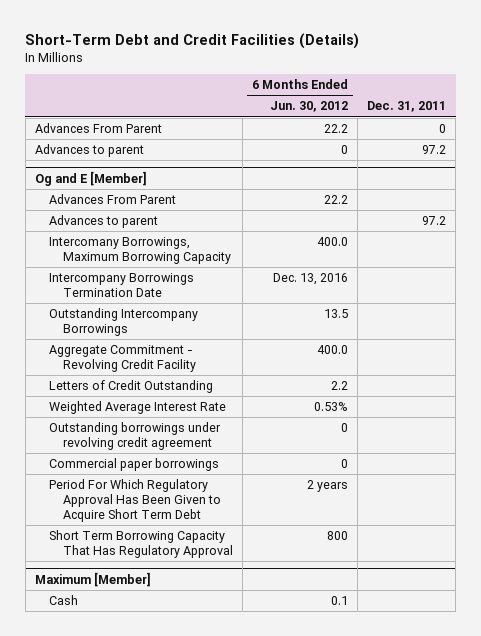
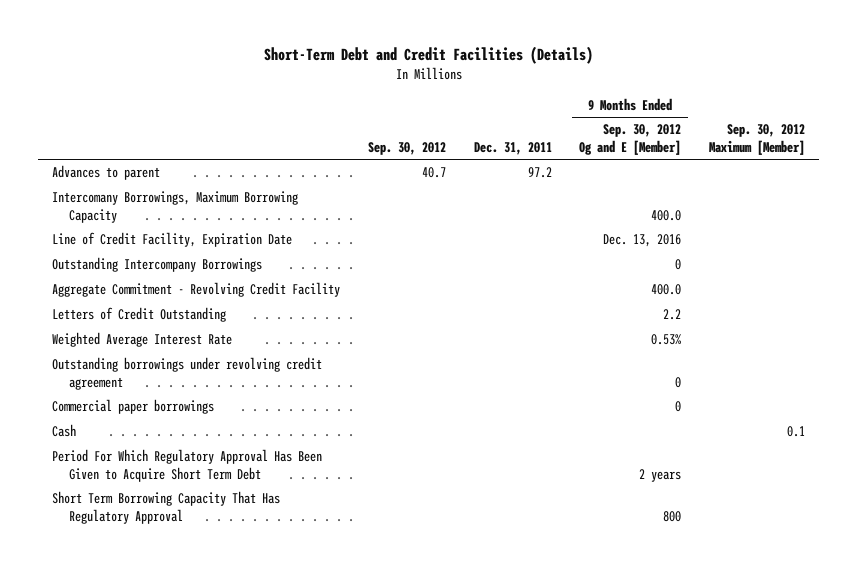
- | 6 Months Ended Jun. 30, 2012 | Dec. 31, 2011
+ | Sep. 30, 2012 | Dec. 31, 2011 | 9 Months Ended Sep. 30, 2012 Og and E [Member] | Sep. 30, 2012 Maximum [Member]
- Advances From Parent | 22.2 | 0
- Og and E [Member]
- Advances From Parent | 22.2 |
- Advances to parent | | 97.2
- Intercomany Borrowings, Maximum Borrowing Capacity | 400.0 |
- Intercompany Borrowings Termination Date | Dec. 13, 2016 |
- Outstanding Intercompany Borrowings | 13.5 |
- Aggregate Commitment - Revolving Credit Facility | 400.0 |
- Letters of Credit Outstanding | 2.2 |
- Weighted Average Interest Rate | 0.53% |
- Outstanding borrowings under revolving credit agreement | 0 |
- Commercial paper borrowings | 0 |
- Period For Which Regulatory Approval Has Been Given to Acquire Short Term Debt | 2 years |
- Short Term Borrowing Capacity That Has Regulatory Approval | 800 |
- Maximum [Member]
- Cash | 0.1 |
+ Intercomany Borrowings, Maximum Borrowing Capacity | | | 400.0 |
+ Line of Credit Facility, Expiration Date | | | Dec. 13, 2016 |
+ Outstanding Intercompany Borrowings | | | 0 |
+ Aggregate Commitment - Revolving Credit Facility | | | 400.0 |
+ Letters of Credit Outstanding | | | 2.2 |
+ Weighted Average Interest Rate | | | 0.53% |
+ Outstanding borrowings under revolving credit agreement | | | 0 |
+ Commercial paper borrowings | | | 0 |
+ Cash | | | | 0.1
+ Period For Which Regulatory Approval Has Been Given to Acquire Short Term Debt | | | 2 years |
+ Short Term Borrowing Capacity That Has Regulatory Approval | | | 800 |

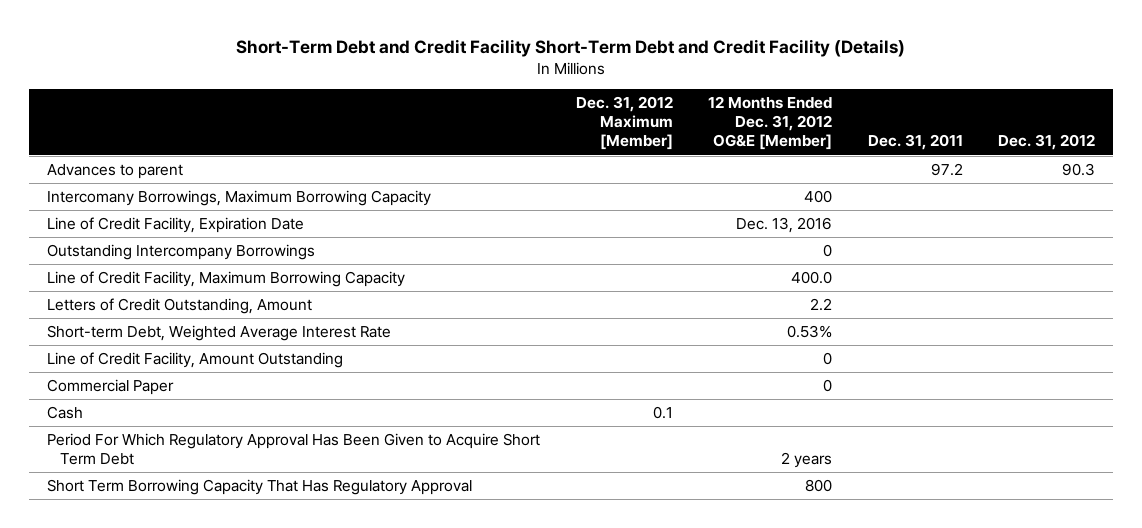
- Short-Term Debt and Credit Facilities (Details)
+ Short-Term Debt and Credit Facility Short-Term Debt and Credit Facility (Details)
- | Sep. 30, 2012 | Dec. 31, 2011 | 9 Months Ended Sep. 30, 2012 Og and E [Member] | Sep. 30, 2012 Maximum [Member]
+ | Dec. 31, 2012 Maximum [Member] | 12 Months Ended Dec. 31, 2012 OG&E [Member] | Dec. 31, 2011 | Dec. 31, 2012
- Aggregate Commitment - Revolving Credit Facility | | | 400.0 |
- Letters of Credit Outstanding | | | 2.2 |
- Weighted Average Interest Rate | | | 0.53% |
- Outstanding borrowings under revolving credit agreement | | | 0 |
- Commercial paper borrowings | | | 0 |
+ Line of Credit Facility, Maximum Borrowing Capacity | | 400.0 | |
+ Letters of Credit Outstanding, Amount | | 2.2 | |
+ Short-term Debt, Weighted Average Interest Rate | | 0.53% | |
+ Line of Credit Facility, Amount Outstanding | | 0 | |
+ Commercial Paper | | 0 | |

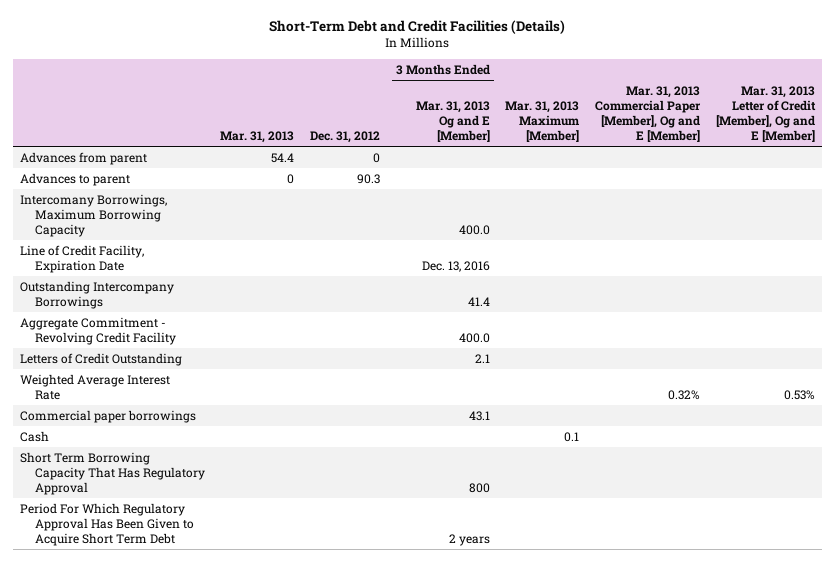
- Short-Term Debt and Credit Facility Short-Term Debt and Credit Facility (Details)
+ Short-Term Debt and Credit Facilities (Details)
- | Dec. 31, 2012 Maximum [Member] | 12 Months Ended Dec. 31, 2012 OG&E [Member] | Dec. 31, 2011 | Dec. 31, 2012
+ | Mar. 31, 2013 | Dec. 31, 2012 | 3 Months Ended Mar. 31, 2013 Og and E [Member] | Mar. 31, 2013 Maximum [Member] | Mar. 31, 2013 Commercial Paper [Member], Og and E [Member] | Mar. 31, 2013 Letter of Credit [Member], Og and E [Member]
+ Advances from parent | 54.4 | 0 | | | |
- Line of Credit Facility, Maximum Borrowing Capacity | | 400.0 | |
- Letters of Credit Outstanding, Amount | | 2.2 | |
- Short-term Debt, Weighted Average Interest Rate | | 0.53% | |
- Line of Credit Facility, Amount Outstanding | | 0 | |
- Commercial Paper | | 0 | |
+ Aggregate Commitment - Revolving Credit Facility | | | 400.0 | | |
+ Letters of Credit Outstanding | | | 2.1 | | |
+ Weighted Average Interest Rate | | | | | 0.32% | 0.53%
+ Commercial paper borrowings | | | 43.1 | | |
moved down: Period For Which Regulatory Approval Has Been Given to Acquire Short Term Debt | | | 2 years | | |

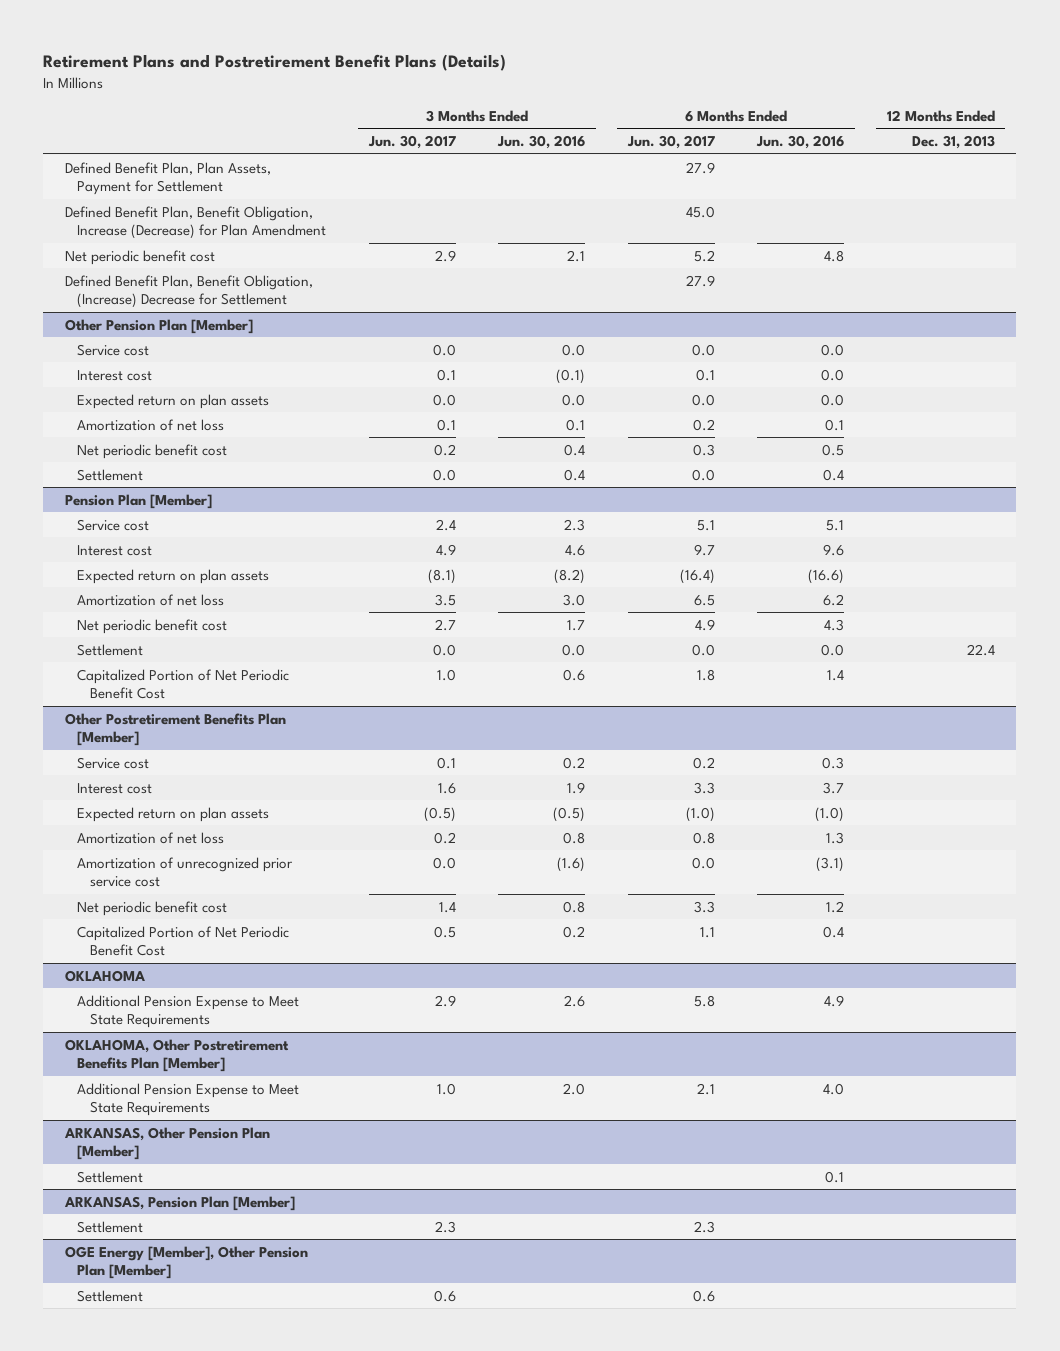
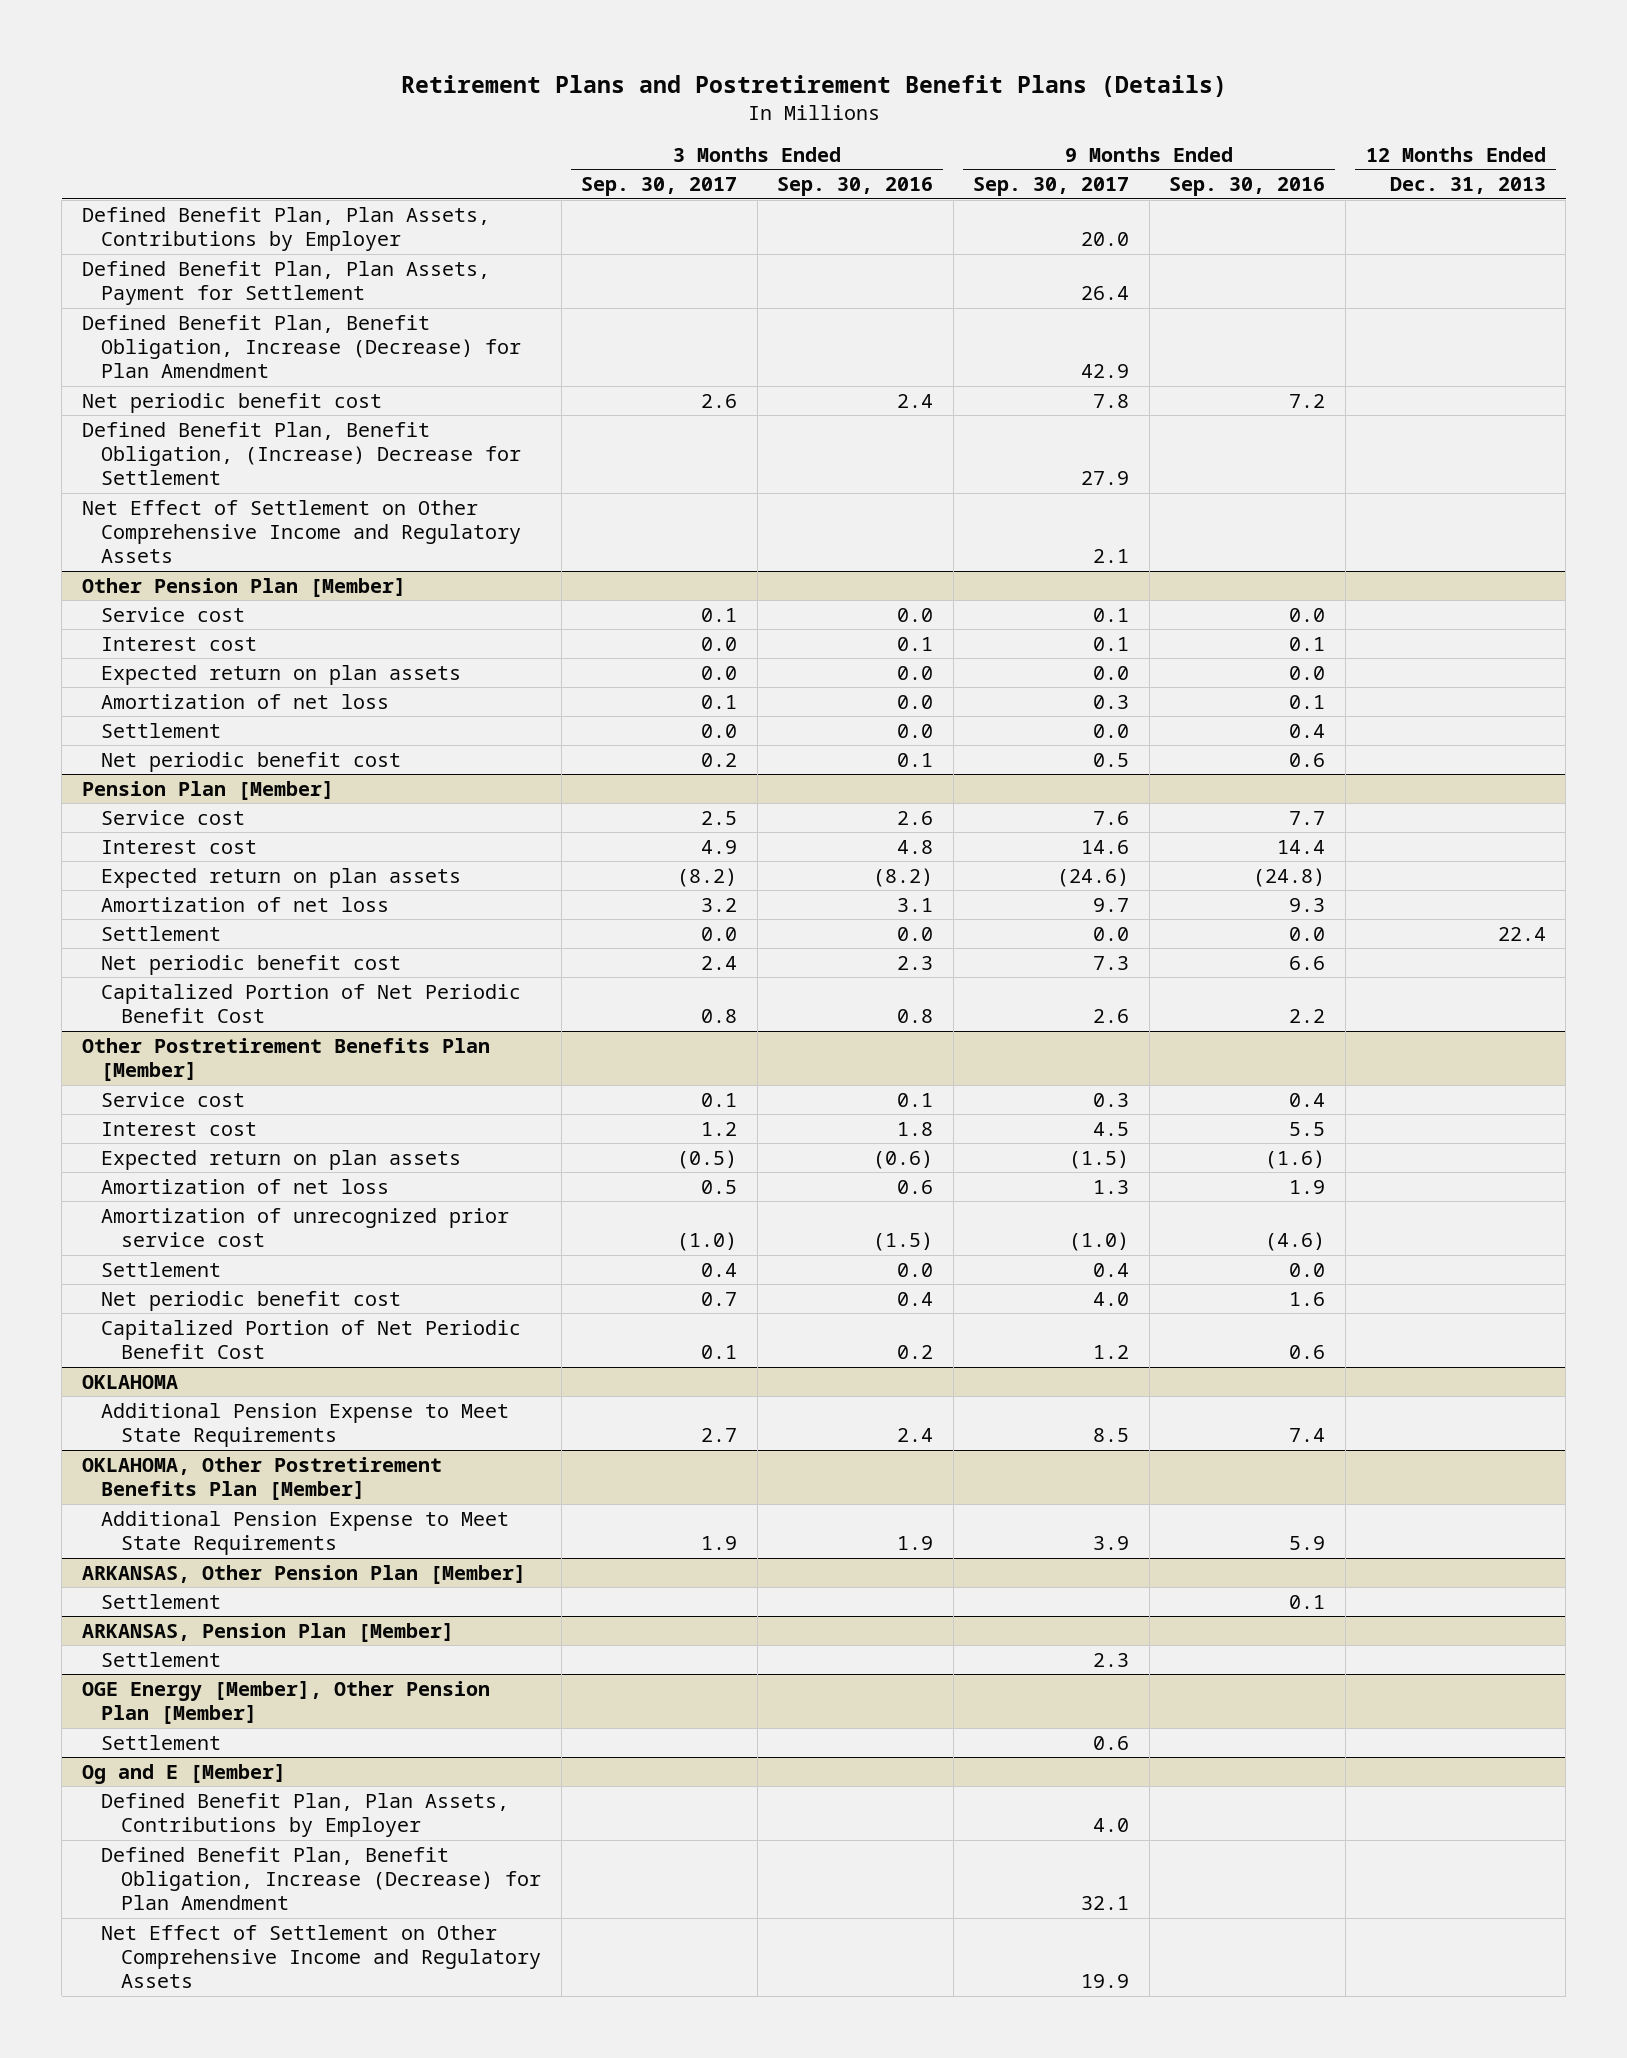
- | 3 Months Ended Jun. 30, 2017 | 3 Months Ended Jun. 30, 2016 | 6 Months Ended Jun. 30, 2017 | 6 Months Ended Jun. 30, 2016 | 12 Months Ended Dec. 31, 2013
+ | 3 Months Ended Sep. 30, 2017 | 3 Months Ended Sep. 30, 2016 | 9 Months Ended Sep. 30, 2017 | 9 Months Ended Sep. 30, 2016 | 12 Months Ended Dec. 31, 2013
+ Defined Benefit Plan, Plan Assets, Contributions by Employer | | | 20.0 | |
+ Net Effect of Settlement on Other Comprehensive Income and Regulatory Assets | | | 2.1 | |
@ Other Pension Plan [Member]
moved down: Net periodic benefit cost | 0.2 | 0.1 | 0.5 | 0.6 |
@ Pension Plan [Member]
moved down: Net periodic benefit cost | 2.4 | 2.3 | 7.3 | 6.6 |
@ Other Postretirement Benefits Plan [Member]
+ Settlement | 0.4 | 0.0 | 0.4 | 0.0 |
+ Og and E [Member]
+ Defined Benefit Plan, Plan Assets, Contributions by Employer | | | 4.0 | |
+ Defined Benefit Plan, Benefit Obligation, Increase (Decrease) for Plan Amendment | | | 32.1 | |
+ Net Effect of Settlement on Other Comprehensive Income and Regulatory Assets | | | 19.9 | |

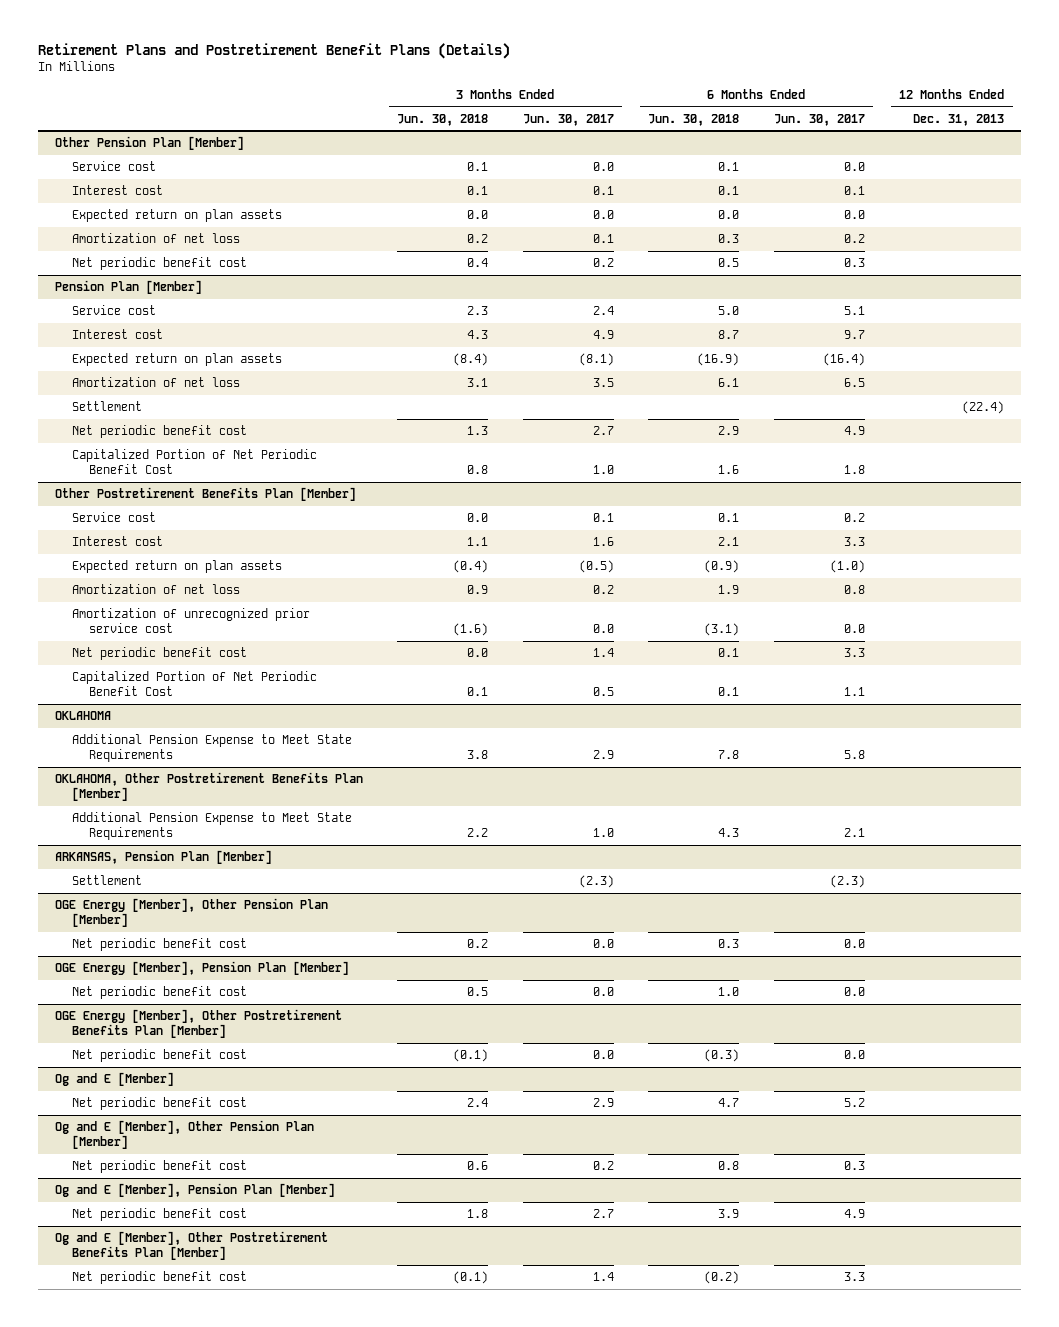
- | 3 Months Ended Sep. 30, 2017 | 3 Months Ended Sep. 30, 2016 | 9 Months Ended Sep. 30, 2017 | 9 Months Ended Sep. 30, 2016 | 12 Months Ended Dec. 31, 2013
+ | 3 Months Ended Jun. 30, 2018 | 3 Months Ended Jun. 30, 2017 | 6 Months Ended Jun. 30, 2018 | 6 Months Ended Jun. 30, 2017 | 12 Months Ended Dec. 31, 2013
- Defined Benefit Plan, Plan Assets, Contributions by Employer | | | 20.0 | |
- Defined Benefit Plan, Plan Assets, Payment for Settlement | | | 26.4 | |
- Defined Benefit Plan, Benefit Obligation, Increase (Decrease) for Plan Amendment | | | 42.9 | |
- Net periodic benefit cost | 2.6 | 2.4 | 7.8 | 7.2 |
- Defined Benefit Plan, Benefit Obligation, (Increase) Decrease for Settlement | | | 27.9 | |
- Net Effect of Settlement on Other Comprehensive Income and Regulatory Assets | | | 2.1 | |
@ Other Pension Plan [Member]
- Settlement | 0.0 | 0.0 | 0.0 | 0.4 |
@ Pension Plan [Member]
- Settlement | 0.0 | 0.0 | 0.0 | 0.0 | 22.4
+ Settlement | | | | | (22.4)
@ Other Postretirement Benefits Plan [Member]
- Settlement | 0.4 | 0.0 | 0.4 | 0.0 |
- ARKANSAS, Other Pension Plan [Member]
- Settlement | | | | 0.1 |
@ OGE Energy [Member], Other Pension Plan [Member]
- Settlement | | | 0.6 | |
+ Net periodic benefit cost | 0.2 | 0.0 | 0.3 | 0.0 |
+ OGE Energy [Member], Pension Plan [Member]
+ Net periodic benefit cost | 0.5 | 0.0 | 1.0 | 0.0 |
+ OGE Energy [Member], Other Postretirement Benefits Plan [Member]
+ Net periodic benefit cost | (0.1) | 0.0 | (0.3) | 0.0 |
@ Og and E [Member]
- Defined Benefit Plan, Plan Assets, Contributions by Employer | | | 4.0 | |
- Defined Benefit Plan, Benefit Obligation, Increase (Decrease) for Plan Amendment | | | 32.1 | |
- Net Effect of Settlement on Other Comprehensive Income and Regulatory Assets | | | 19.9 | |
+ Net periodic benefit cost | 2.4 | 2.9 | 4.7 | 5.2 |
+ Og and E [Member], Other Pension Plan [Member]
+ Net periodic benefit cost | 0.6 | 0.2 | 0.8 | 0.3 |
+ Og and E [Member], Pension Plan [Member]
+ Net periodic benefit cost | 1.8 | 2.7 | 3.9 | 4.9 |
+ Og and E [Member], Other Postretirement Benefits Plan [Member]
+ Net periodic benefit cost | (0.1) | 1.4 | (0.2) | 3.3 |

